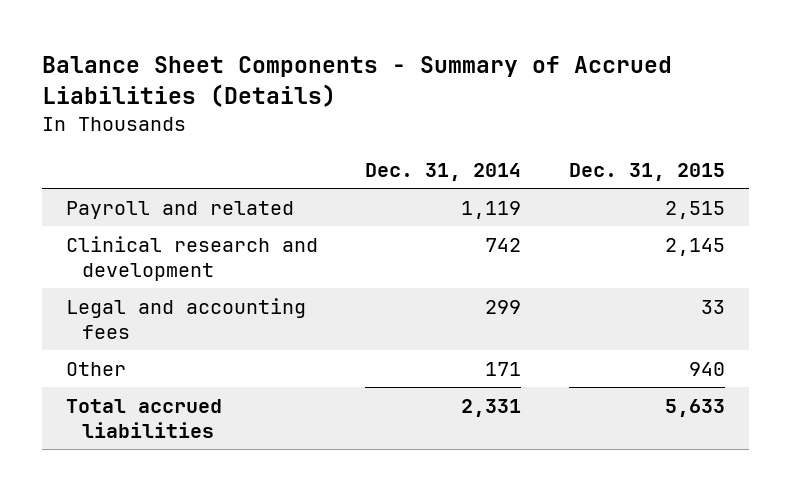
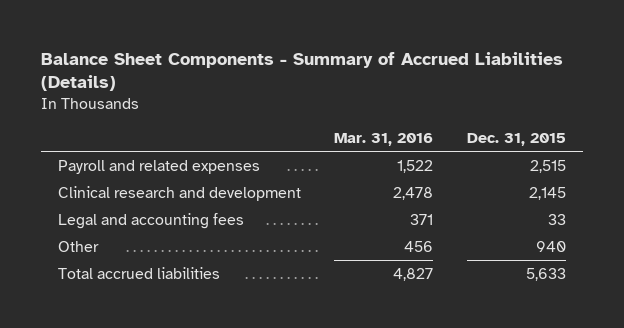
- | Dec. 31, 2014 | Dec. 31, 2015
+ | Mar. 31, 2016 | Dec. 31, 2015
- Payroll and related | 1,119 | 2,515
+ Payroll and related expenses | 1,522 | 2,515

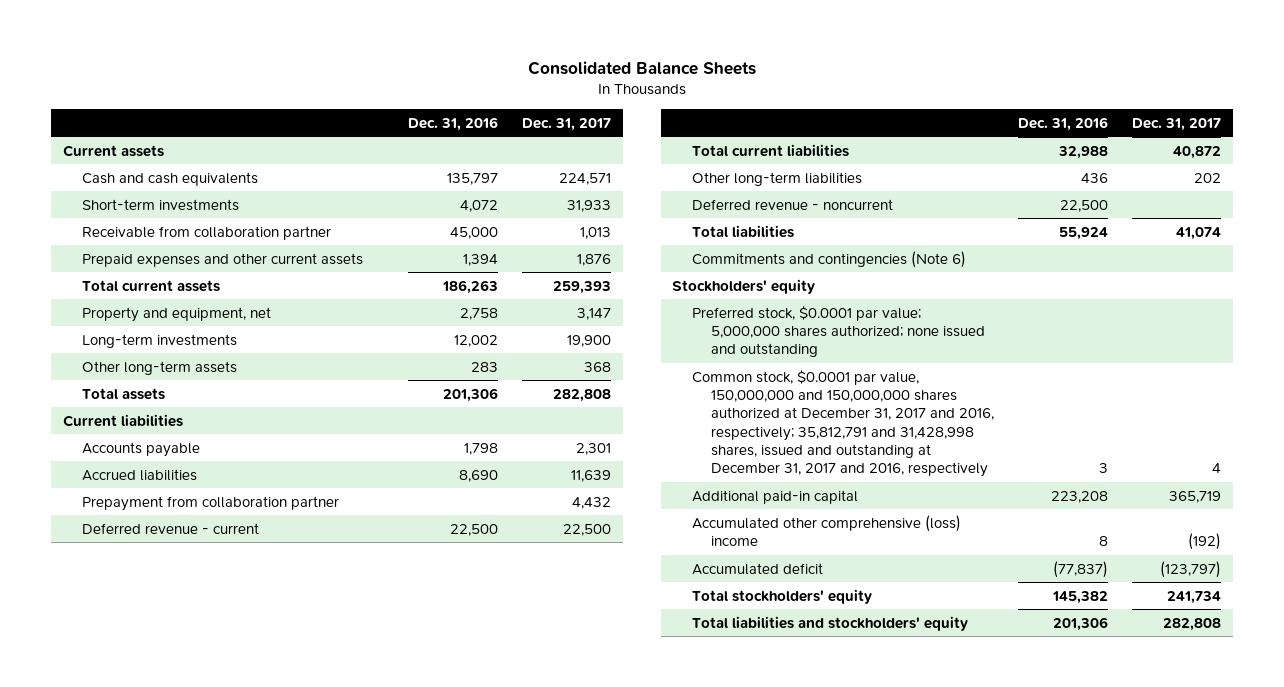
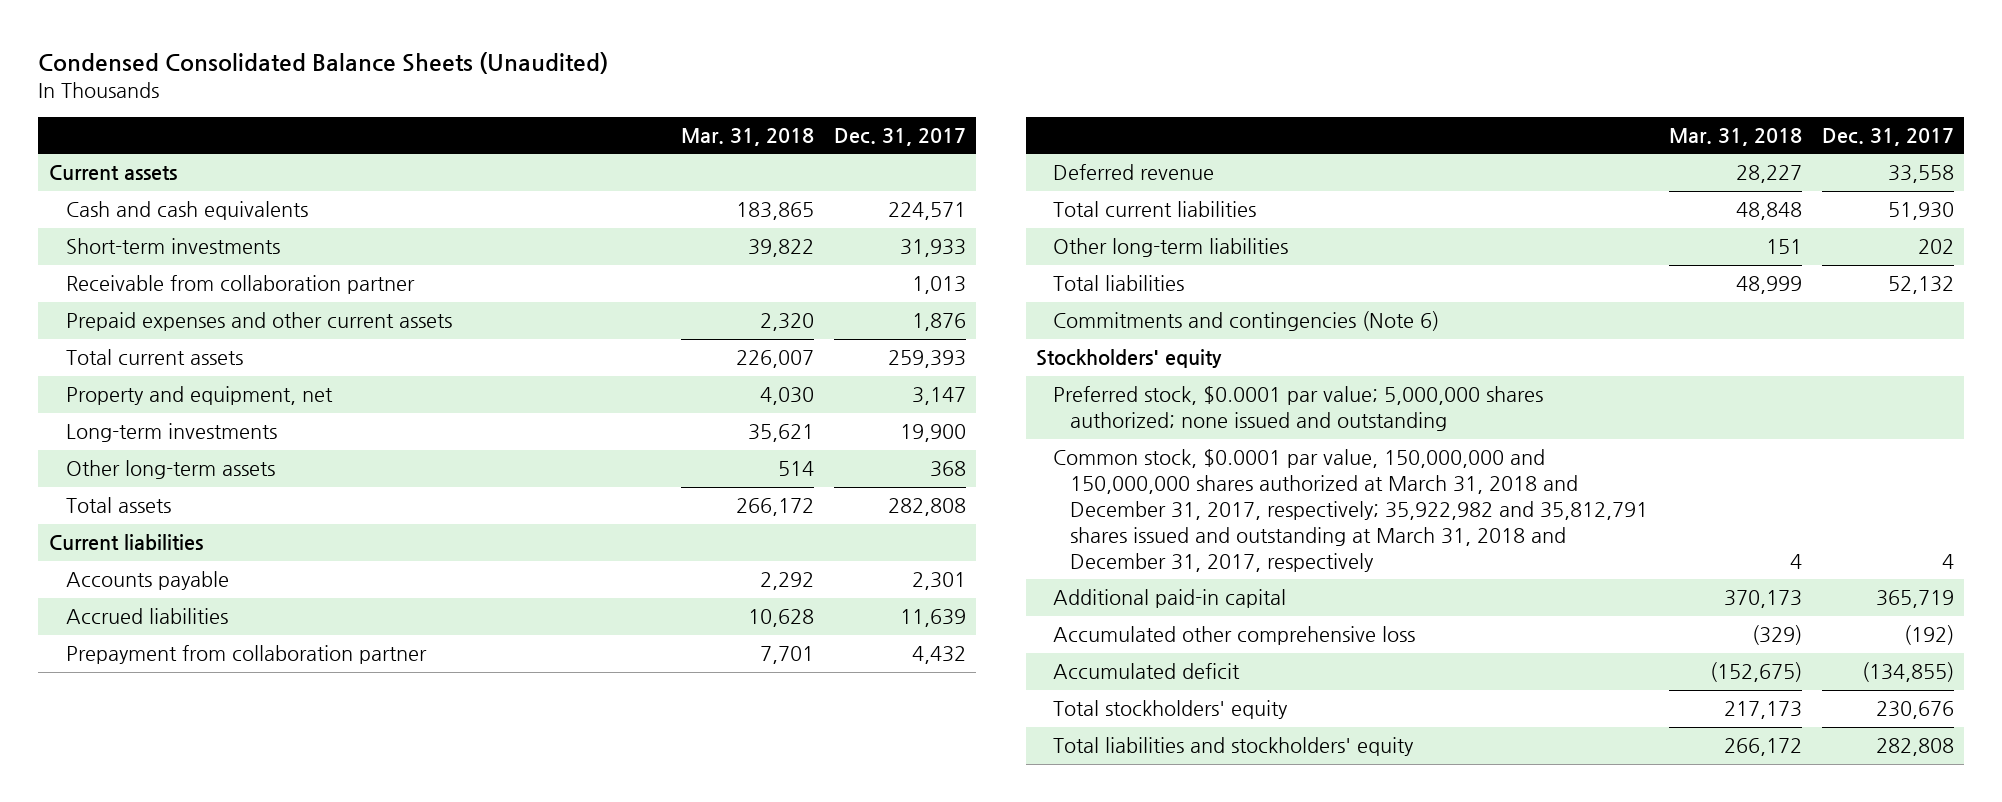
- Consolidated Balance Sheets
+ Condensed Consolidated Balance Sheets (Unaudited)
- | Dec. 31, 2016 | Dec. 31, 2017
+ | Mar. 31, 2018 | Dec. 31, 2017
- Deferred revenue - current | 22,500 | 22,500
- Total current liabilities | 32,988 | 40,872
+ Deferred revenue | 28,227 | 33,558
+ Total current liabilities | 48,848 | 51,930
- Deferred revenue - noncurrent | 22,500 |
- Total liabilities | 55,924 | 41,074
+ Total liabilities | 48,999 | 52,132
- Common stock, $0.0001 par value, 150,000,000 and 150,000,000 shares authorized at December 31, 2017 and 2016, respectively; 35,812,791 and 31,428,998 shares, issued and outstanding at December 31, 2017 and 2016, respectively | 3 | 4
+ Common stock, $0.0001 par value, 150,000,000 and 150,000,000 shares authorized at March 31, 2018 and December 31, 2017, respectively; 35,922,982 and 35,812,791 shares issued and outstanding at March 31, 2018 and December 31, 2017, respectively | 4 | 4
- Accumulated other comprehensive (loss) income | 8 | (192)
- Accumulated deficit | (77,837) | (123,797)
- Total stockholders' equity | 145,382 | 241,734
+ Accumulated other comprehensive loss | (329) | (192)
+ Accumulated deficit | (152,675) | (134,855)
+ Total stockholders' equity | 217,173 | 230,676

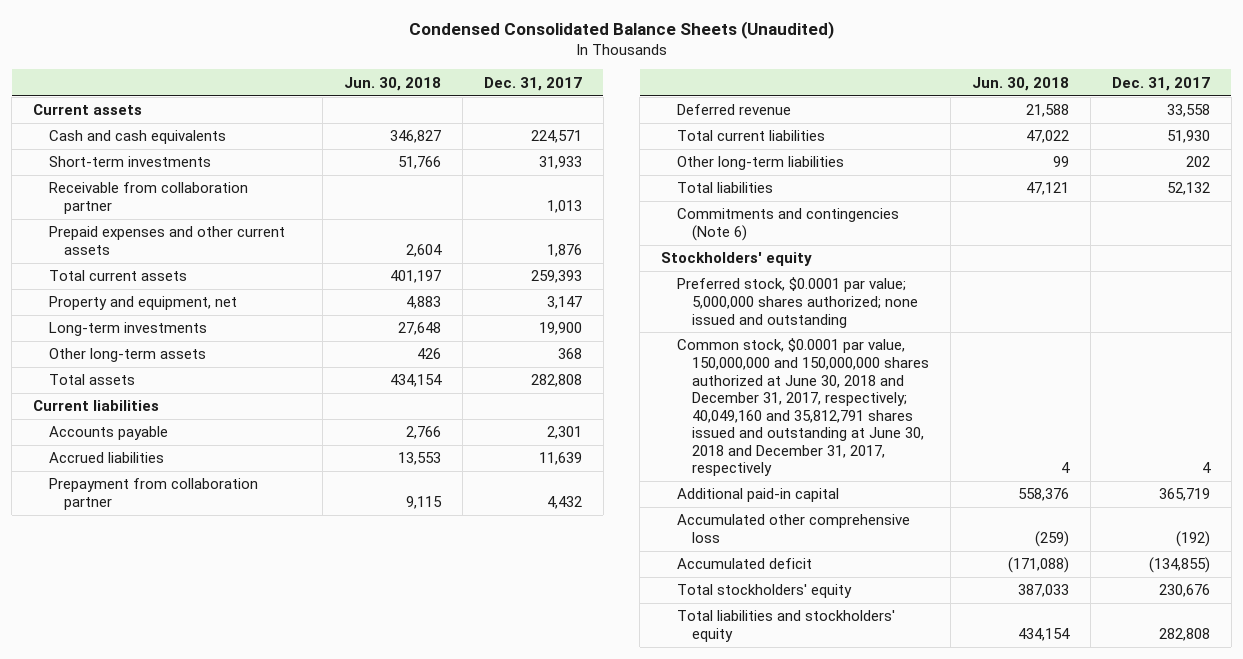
- | Mar. 31, 2018 | Dec. 31, 2017
+ | Jun. 30, 2018 | Dec. 31, 2017
- Common stock, $0.0001 par value, 150,000,000 and 150,000,000 shares authorized at March 31, 2018 and December 31, 2017, respectively; 35,922,982 and 35,812,791 shares issued and outstanding at March 31, 2018 and December 31, 2017, respectively | 4 | 4
+ Common stock, $0.0001 par value, 150,000,000 and 150,000,000 shares authorized at June 30, 2018 and December 31, 2017, respectively; 40,049,160 and 35,812,791 shares issued and outstanding at June 30, 2018 and December 31, 2017, respectively | 4 | 4

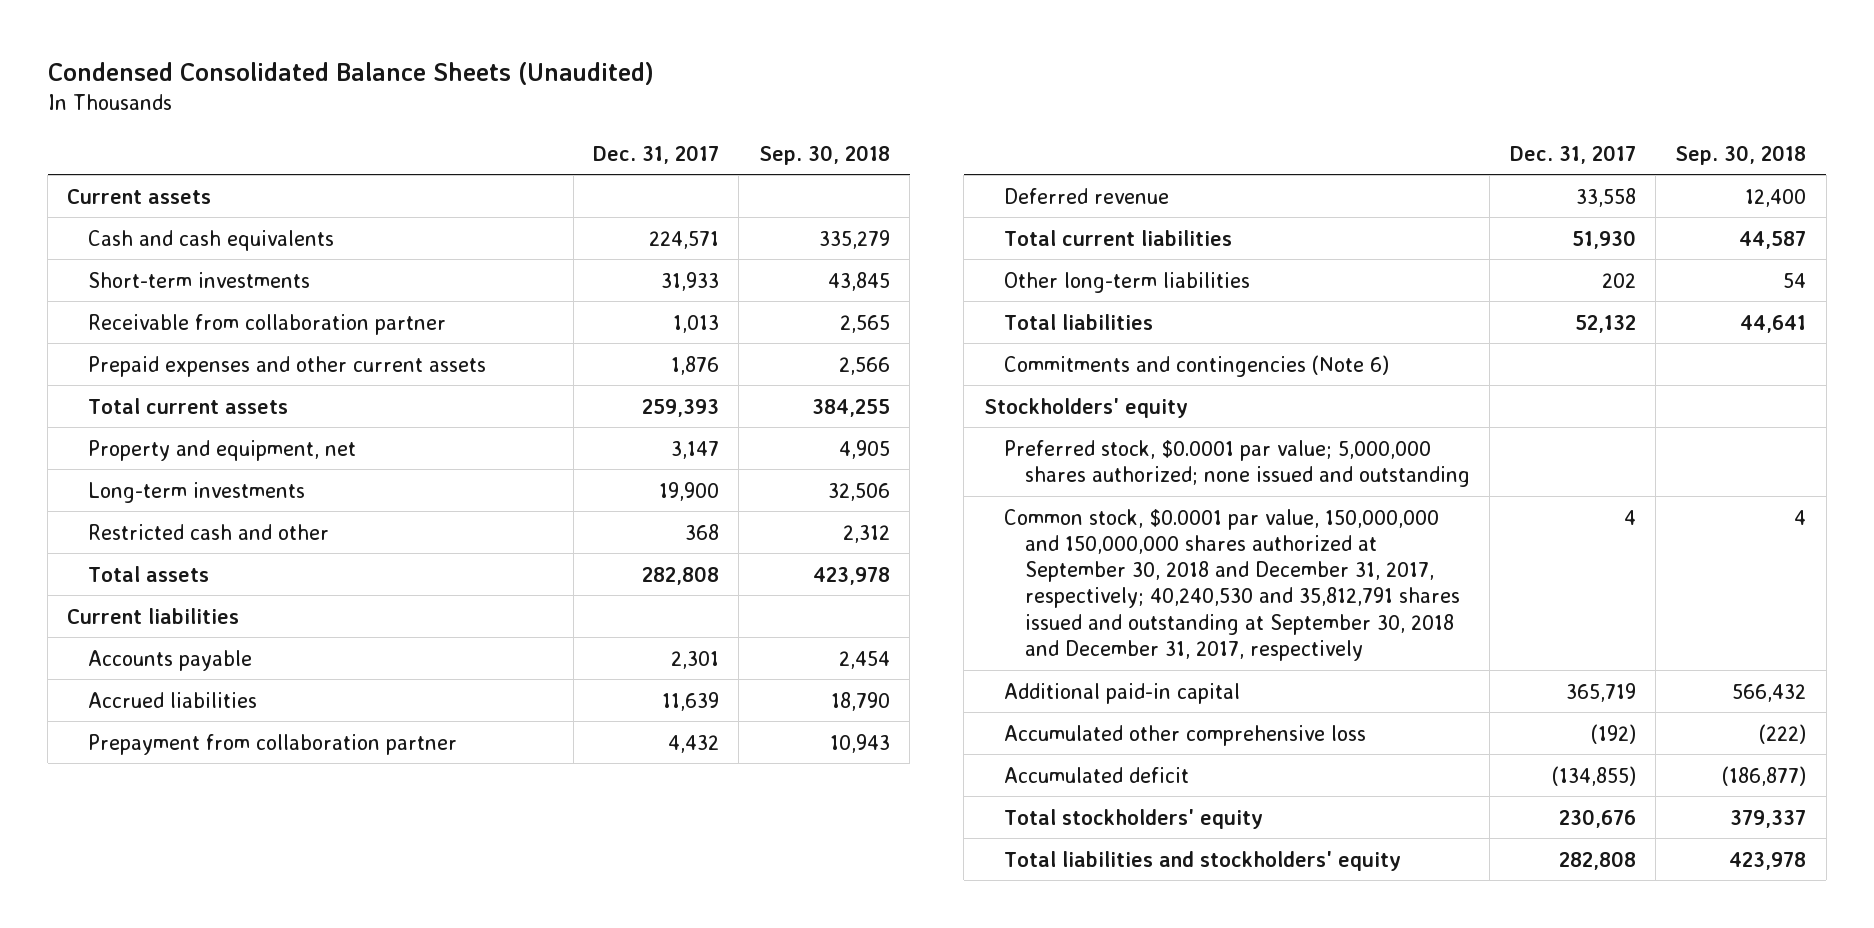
- | Jun. 30, 2018 | Dec. 31, 2017
+ | Dec. 31, 2017 | Sep. 30, 2018
- Other long-term assets | 426 | 368
+ Restricted cash and other | 368 | 2,312
- Common stock, $0.0001 par value, 150,000,000 and 150,000,000 shares authorized at June 30, 2018 and December 31, 2017, respectively; 40,049,160 and 35,812,791 shares issued and outstanding at June 30, 2018 and December 31, 2017, respectively | 4 | 4
+ Common stock, $0.0001 par value, 150,000,000 and 150,000,000 shares authorized at September 30, 2018 and December 31, 2017, respectively; 40,240,530 and 35,812,791 shares issued and outstanding at September 30, 2018 and December 31, 2017, respectively | 4 | 4

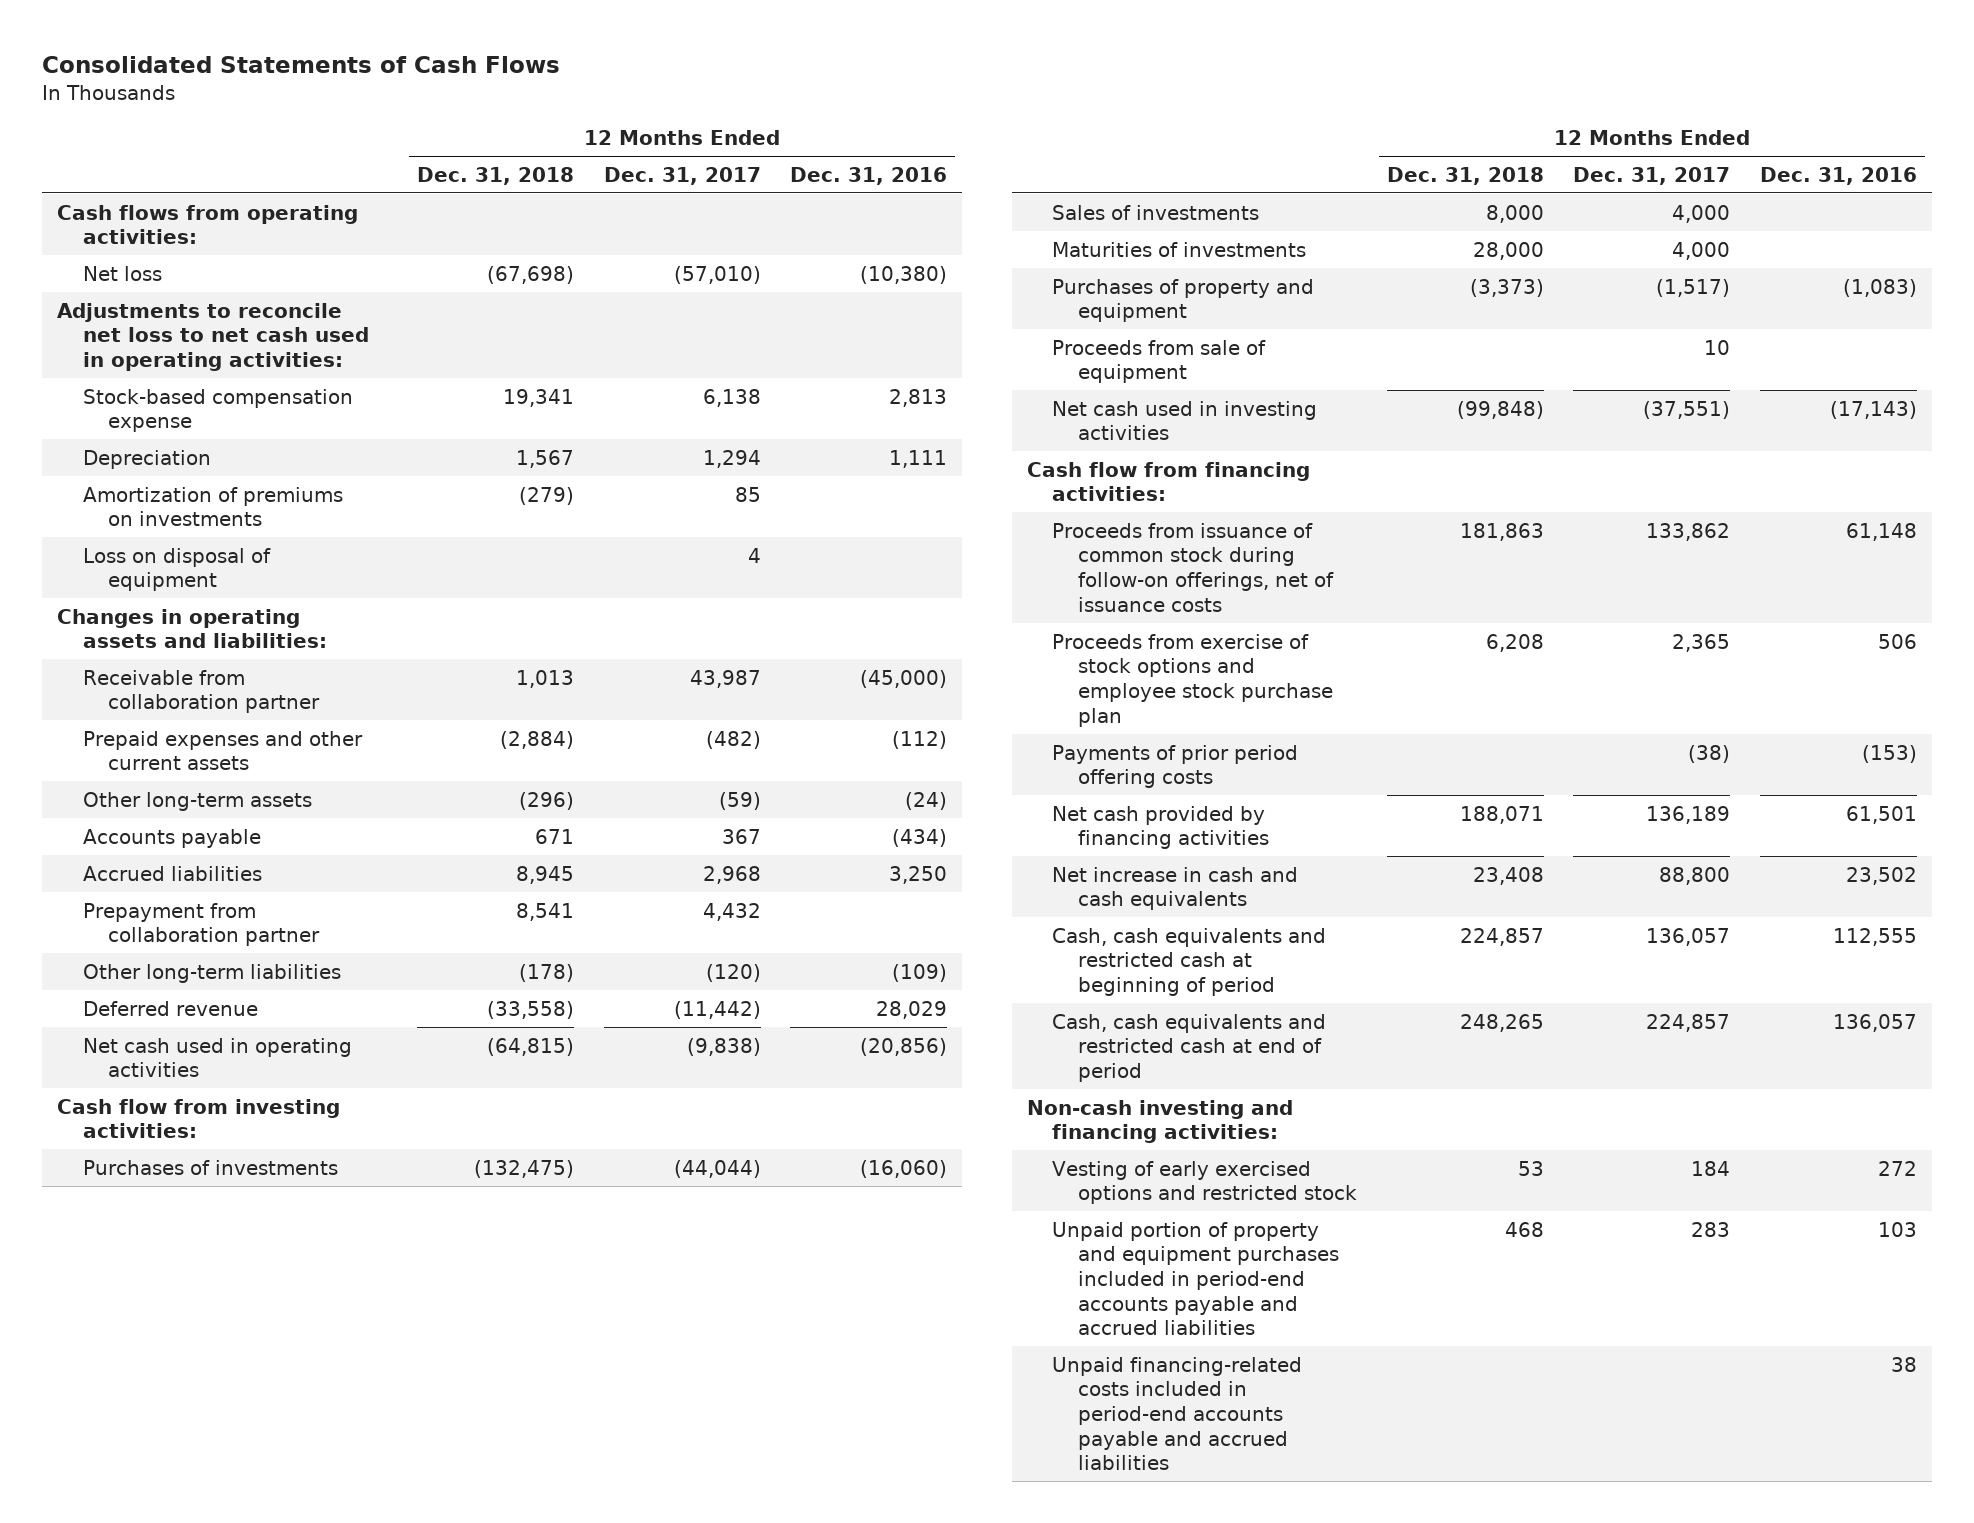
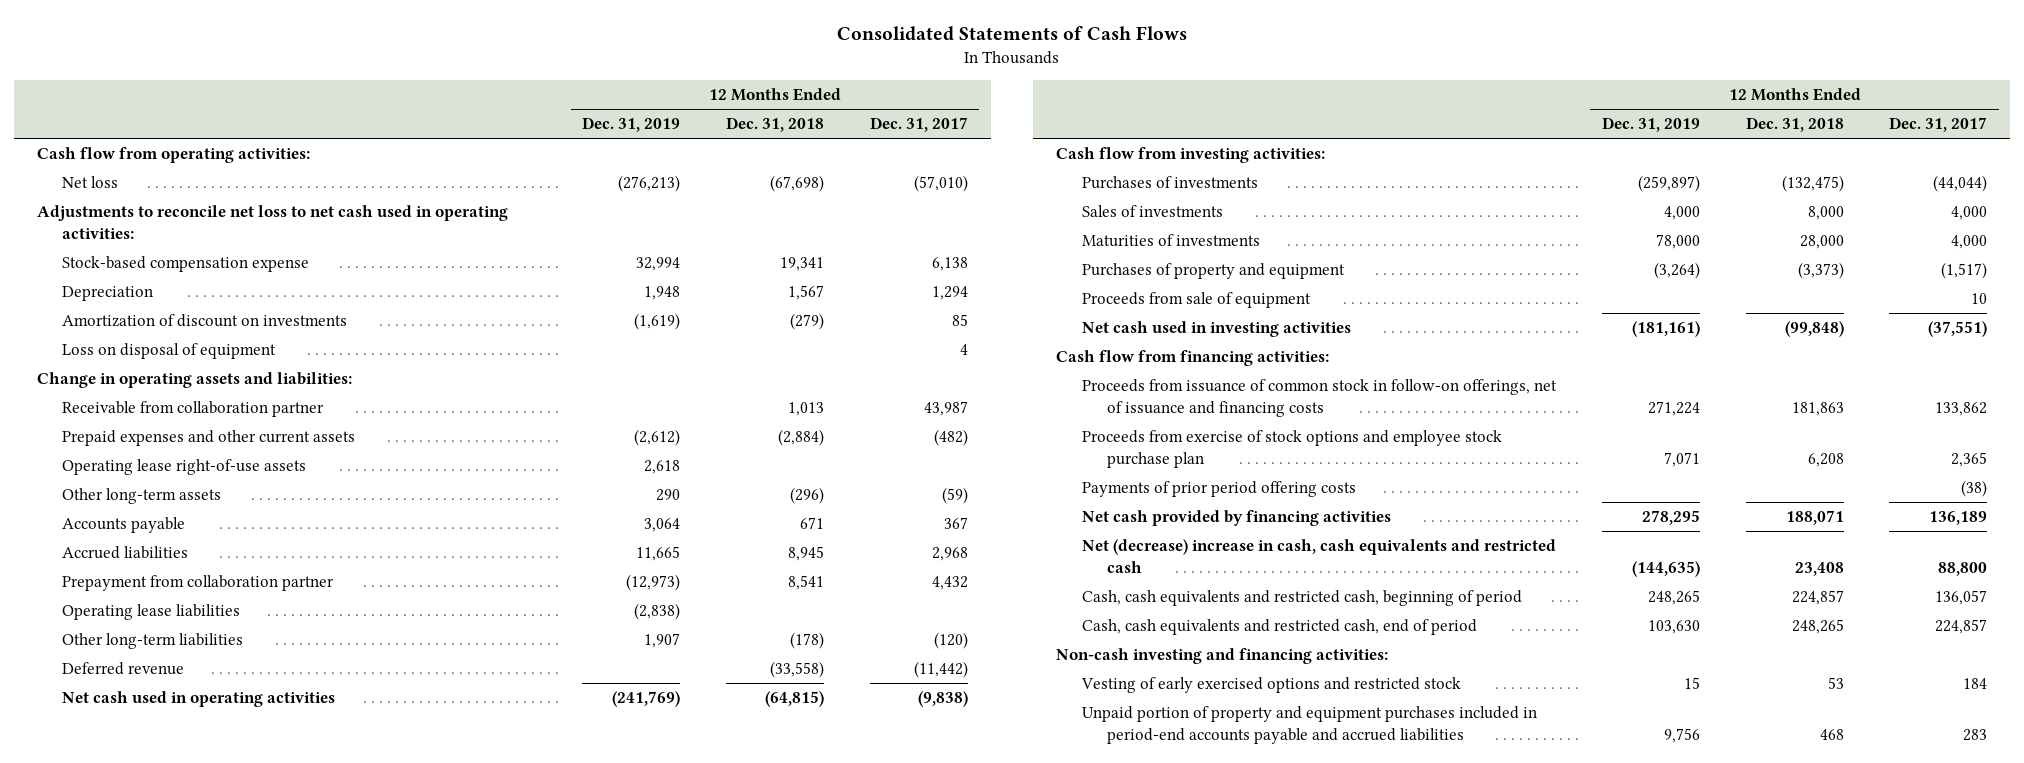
- | 12 Months Ended Dec. 31, 2018 | 12 Months Ended Dec. 31, 2017 | 12 Months Ended Dec. 31, 2016
+ | 12 Months Ended Dec. 31, 2019 | 12 Months Ended Dec. 31, 2018 | 12 Months Ended Dec. 31, 2017
- Cash flows from operating activities:
+ Cash flow from operating activities:
- Amortization of premiums on investments | (279) | 85 |
+ Amortization of discount on investments | (1,619) | (279) | 85
- Changes in operating assets and liabilities:
+ Change in operating assets and liabilities:
+ Operating lease right-of-use assets | 2,618 | |
+ Operating lease liabilities | (2,838) | |
- Proceeds from issuance of common stock during follow-on offerings, net of issuance costs | 181,863 | 133,862 | 61,148
+ Proceeds from issuance of common stock in follow-on offerings, net of issuance and financing costs | 271,224 | 181,863 | 133,862
- Net increase in cash and cash equivalents | 23,408 | 88,800 | 23,502
- Cash, cash equivalents and restricted cash at beginning of period | 224,857 | 136,057 | 112,555
- Cash, cash equivalents and restricted cash at end of period | 248,265 | 224,857 | 136,057
+ Net (decrease) increase in cash, cash equivalents and restricted cash | (144,635) | 23,408 | 88,800
+ Cash, cash equivalents and restricted cash, beginning of period | 248,265 | 224,857 | 136,057
+ Cash, cash equivalents and restricted cash, end of period | 103,630 | 248,265 | 224,857
- Unpaid financing-related costs included in period-end accounts payable and accrued liabilities | | | 38

